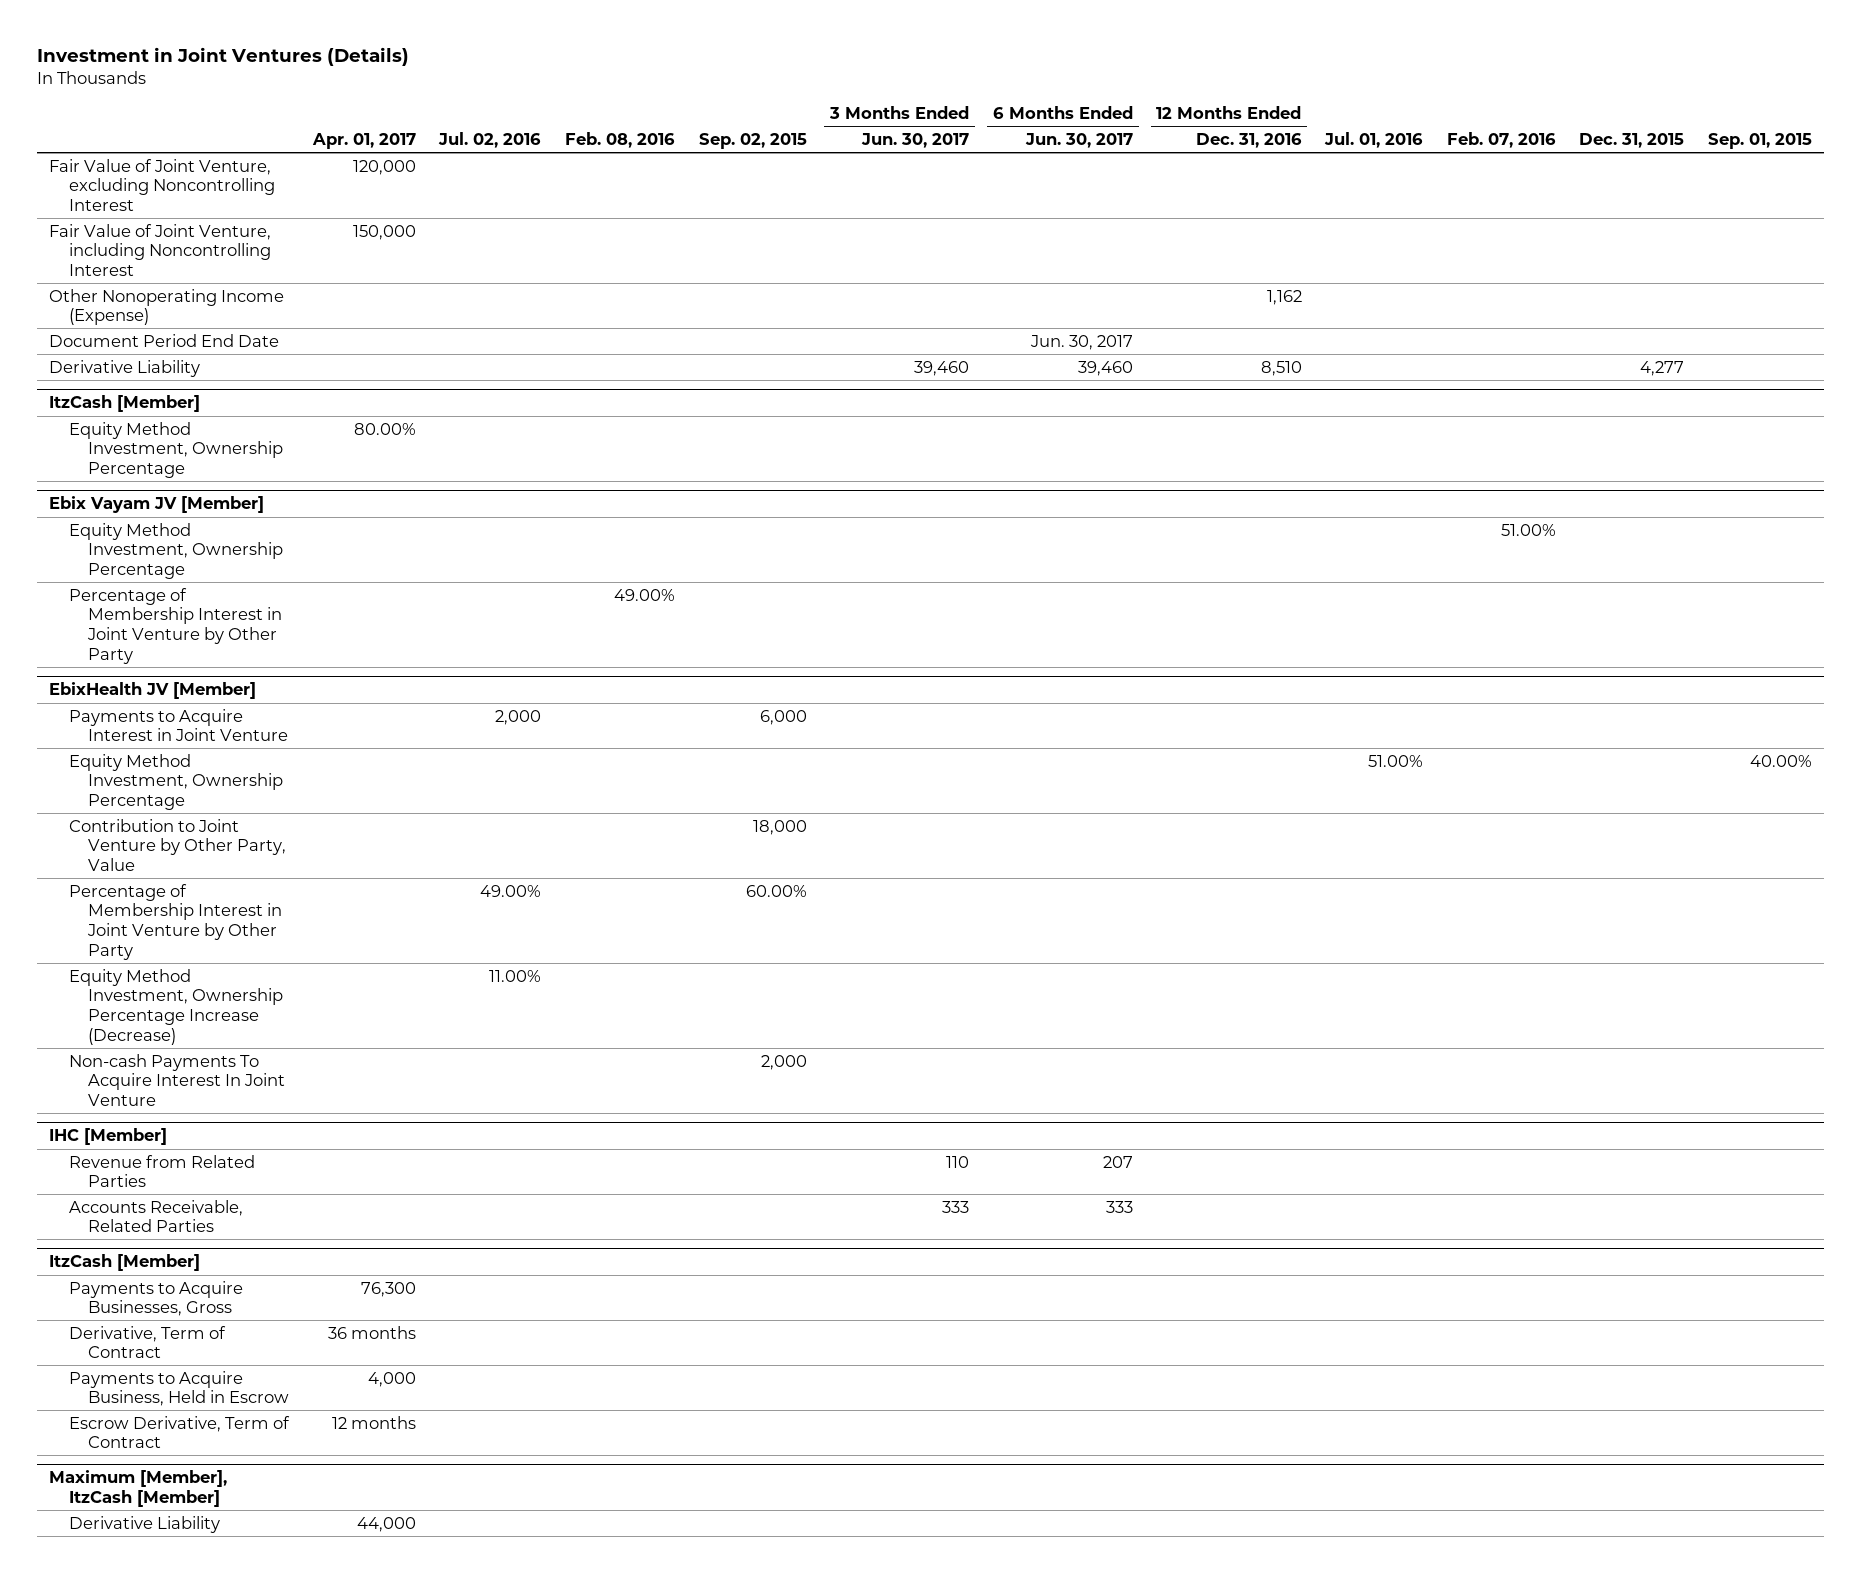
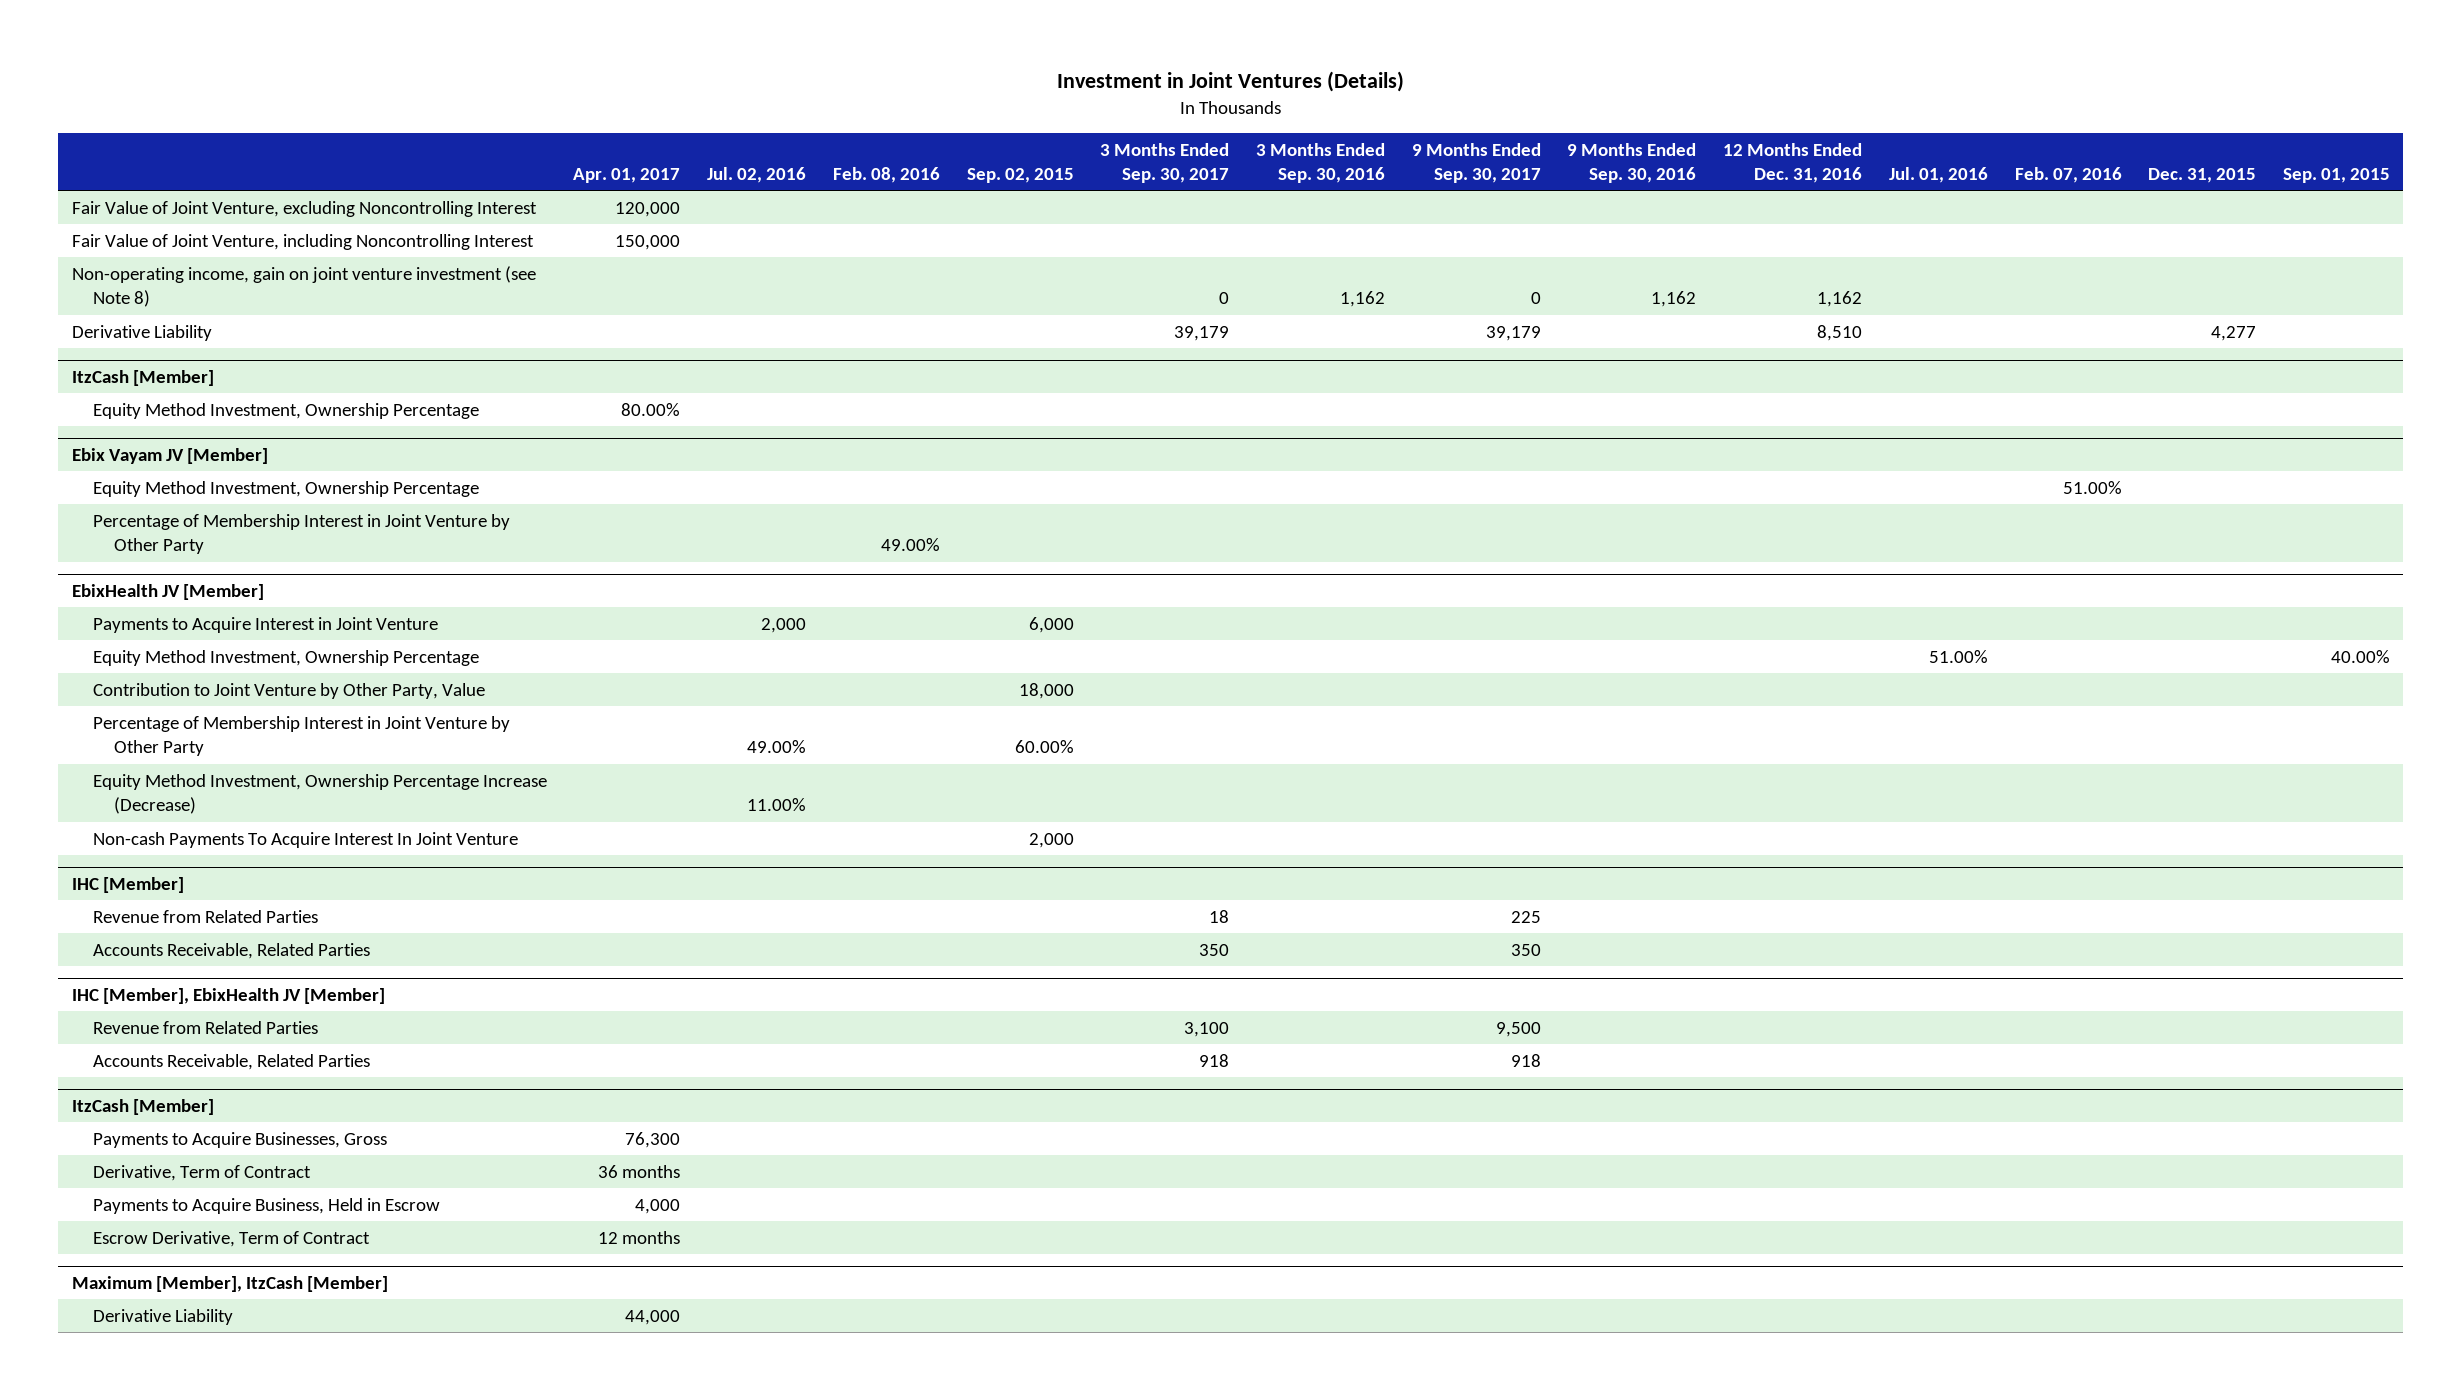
- | Apr. 01, 2017 | Jul. 02, 2016 | Feb. 08, 2016 | Sep. 02, 2015 | 3 Months Ended Jun. 30, 2017 | 6 Months Ended Jun. 30, 2017 | 12 Months Ended Dec. 31, 2016 | Jul. 01, 2016 | Feb. 07, 2016 | Dec. 31, 2015 | Sep. 01, 2015
+ | Apr. 01, 2017 | Jul. 02, 2016 | Feb. 08, 2016 | Sep. 02, 2015 | 3 Months Ended Sep. 30, 2017 | 3 Months Ended Sep. 30, 2016 | 9 Months Ended Sep. 30, 2017 | 9 Months Ended Sep. 30, 2016 | 12 Months Ended Dec. 31, 2016 | Jul. 01, 2016 | Feb. 07, 2016 | Dec. 31, 2015 | Sep. 01, 2015
- Other Nonoperating Income (Expense) | | | | | | | 1,162 | | | |
- Document Period End Date | | | | | | Jun. 30, 2017 | | | | |
+ Non-operating income, gain on joint venture investment (see Note 8) | | | | | 0 | 1,162 | 0 | 1,162 | 1,162 | | | |
+ IHC [Member], EbixHealth JV [Member]
+ Revenue from Related Parties | | | | | 3,100 | | 9,500 | | | | | |
+ Accounts Receivable, Related Parties | | | | | 918 | | 918 | | | | | |

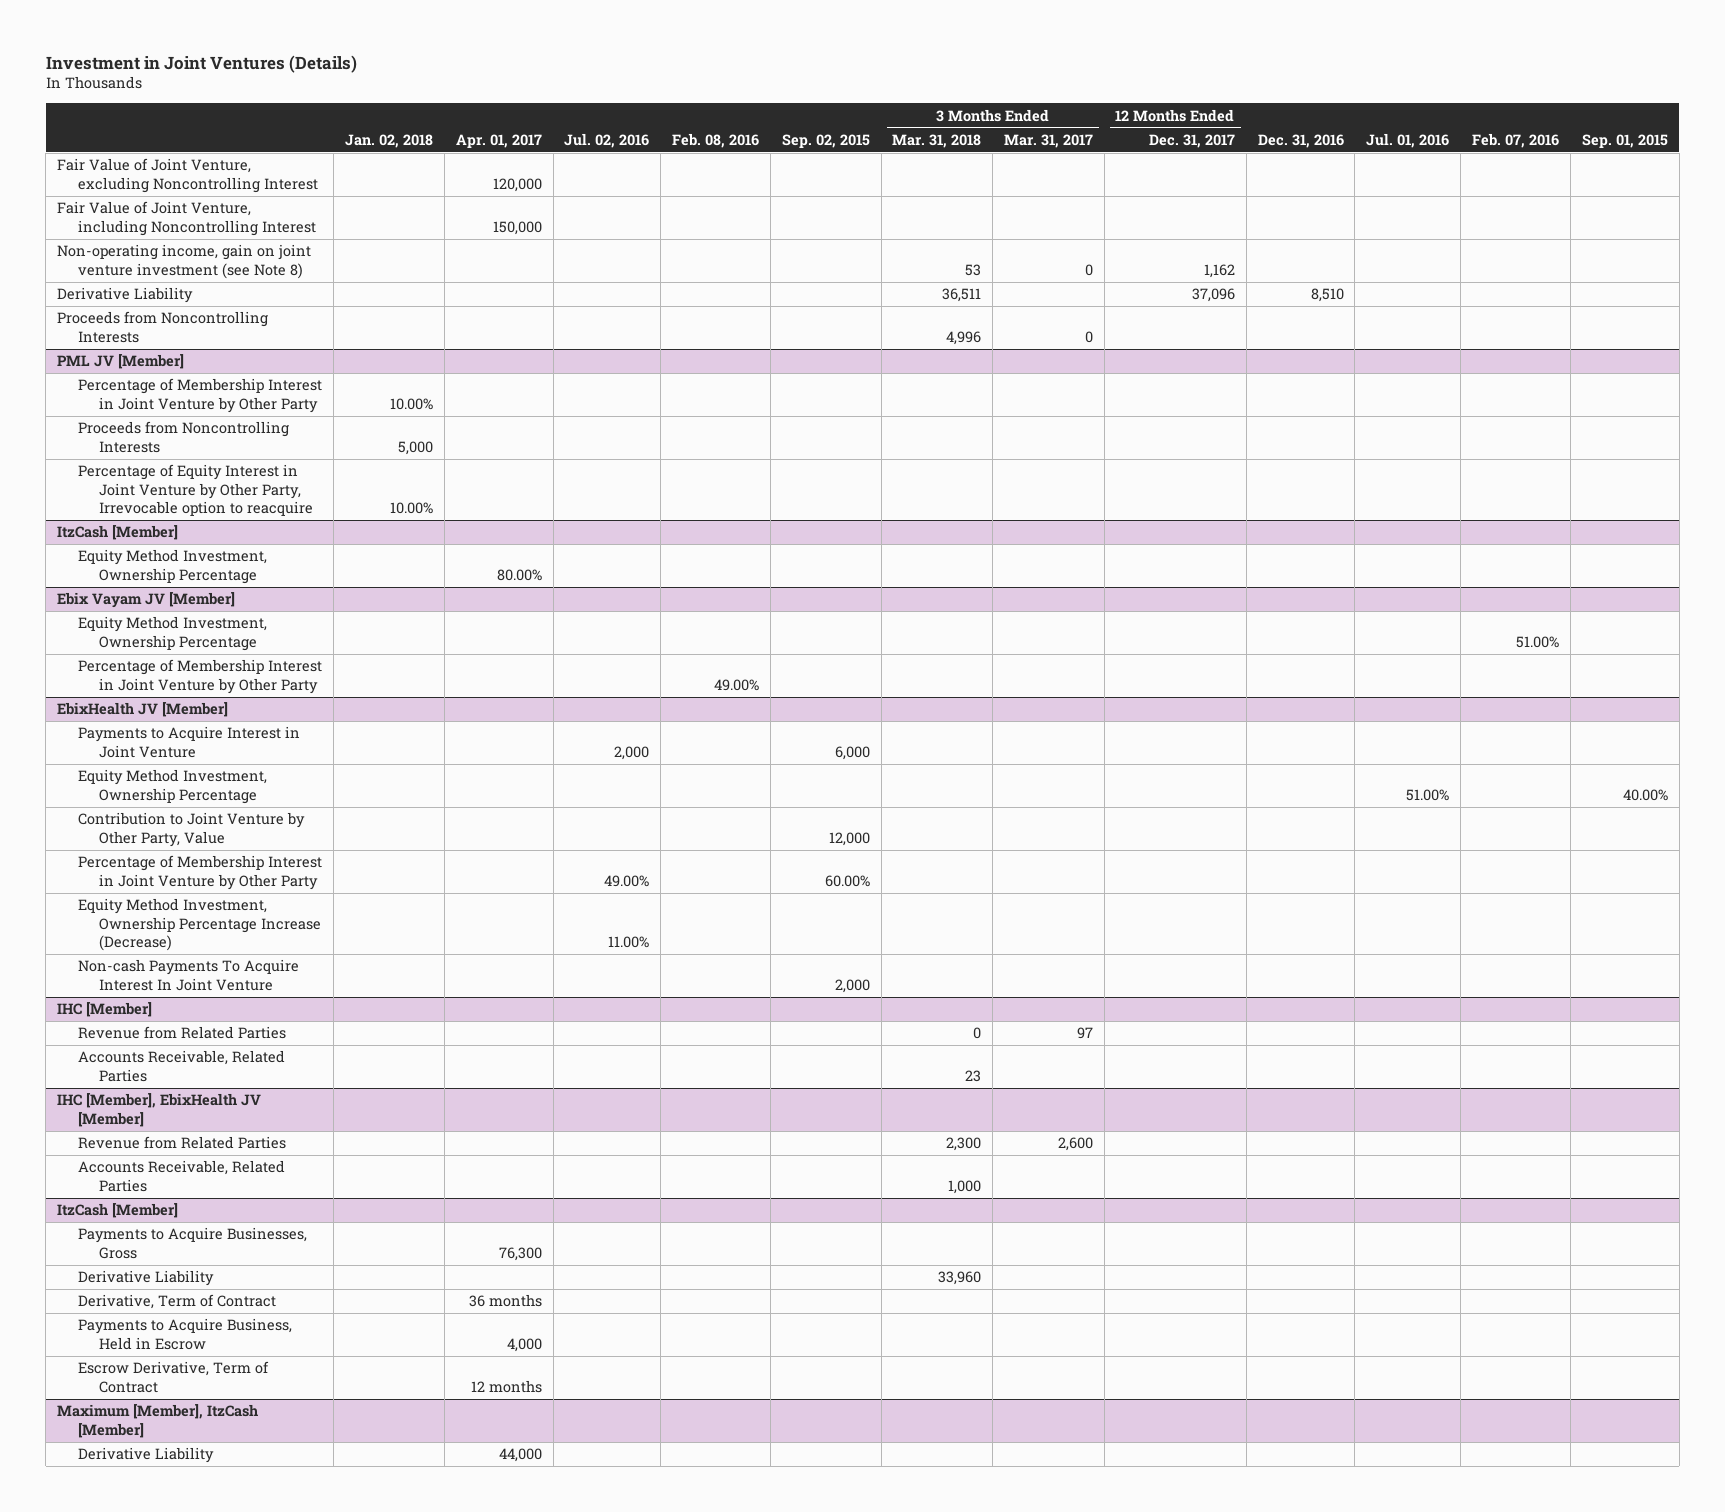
- | Apr. 01, 2017 | Jul. 02, 2016 | Feb. 08, 2016 | Sep. 02, 2015 | 3 Months Ended Sep. 30, 2017 | 3 Months Ended Sep. 30, 2016 | 9 Months Ended Sep. 30, 2017 | 9 Months Ended Sep. 30, 2016 | 12 Months Ended Dec. 31, 2016 | Jul. 01, 2016 | Feb. 07, 2016 | Dec. 31, 2015 | Sep. 01, 2015
+ | Jan. 02, 2018 | Apr. 01, 2017 | Jul. 02, 2016 | Feb. 08, 2016 | Sep. 02, 2015 | 3 Months Ended Mar. 31, 2018 | 3 Months Ended Mar. 31, 2017 | 12 Months Ended Dec. 31, 2017 | Dec. 31, 2016 | Jul. 01, 2016 | Feb. 07, 2016 | Sep. 01, 2015
+ Proceeds from Noncontrolling Interests | | | | | | 4,996 | 0 | | | | |
+ PML JV [Member]
+ Percentage of Membership Interest in Joint Venture by Other Party | 10.00% | | | | | | | | | | |
+ Proceeds from Noncontrolling Interests | 5,000 | | | | | | | | | | |
+ Percentage of Equity Interest in Joint Venture by Other Party, Irrevocable option to reacquire | 10.00% | | | | | | | | | | |
@ EbixHealth JV [Member]
- Contribution to Joint Venture by Other Party, Value | | | | 18,000 | | | | | | | | |
+ Contribution to Joint Venture by Other Party, Value | | | | | 12,000 | | | | | | |
@ ItzCash [Member]
+ Derivative Liability | | | | | | 33,960 | | | | | |

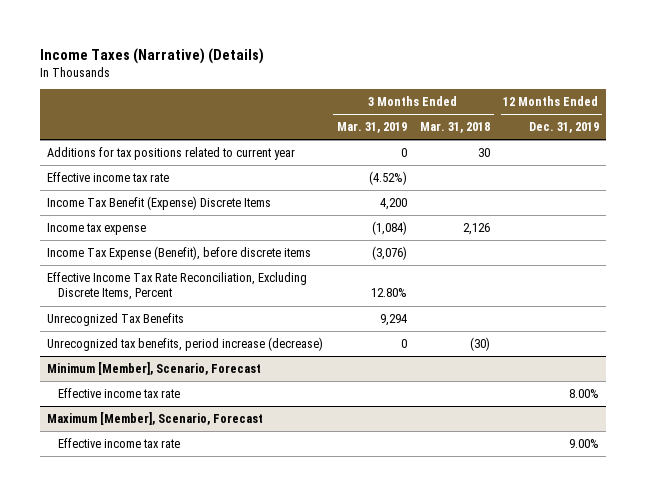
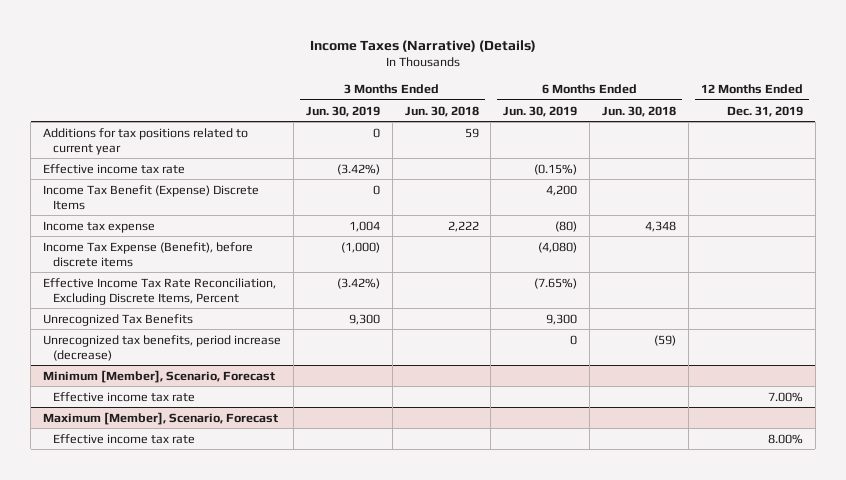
- | 3 Months Ended Mar. 31, 2019 | 3 Months Ended Mar. 31, 2018 | 12 Months Ended Dec. 31, 2019
+ | 3 Months Ended Jun. 30, 2019 | 3 Months Ended Jun. 30, 2018 | 6 Months Ended Jun. 30, 2019 | 6 Months Ended Jun. 30, 2018 | 12 Months Ended Dec. 31, 2019
@ Minimum [Member], Scenario, Forecast
- Effective income tax rate | | | 8.00%
+ Effective income tax rate | | | | | 7.00%
@ Maximum [Member], Scenario, Forecast
- Effective income tax rate | | | 9.00%
+ Effective income tax rate | | | | | 8.00%

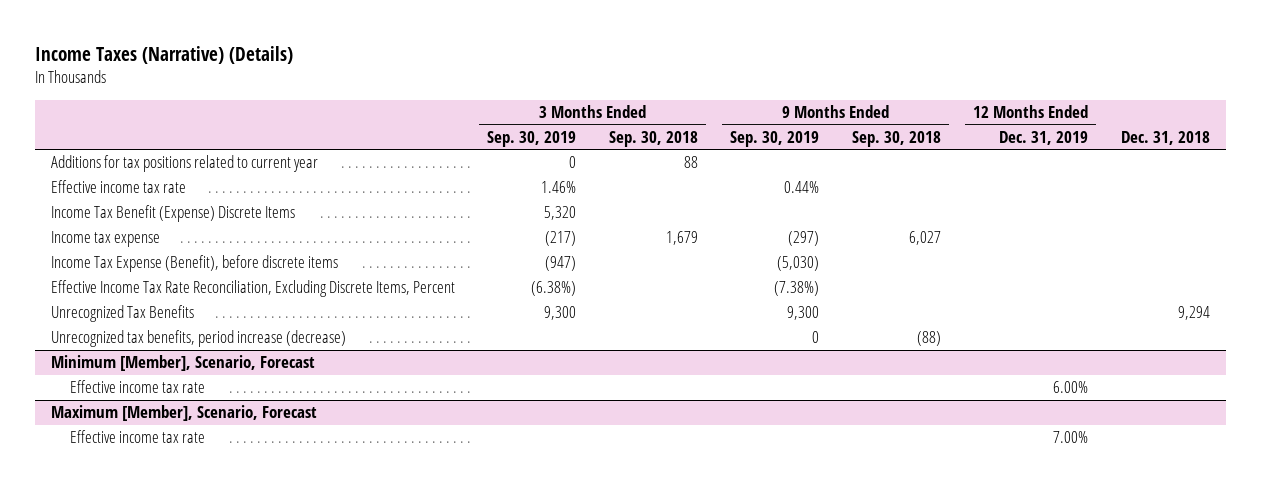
- | 3 Months Ended Jun. 30, 2019 | 3 Months Ended Jun. 30, 2018 | 6 Months Ended Jun. 30, 2019 | 6 Months Ended Jun. 30, 2018 | 12 Months Ended Dec. 31, 2019
+ | 3 Months Ended Sep. 30, 2019 | 3 Months Ended Sep. 30, 2018 | 9 Months Ended Sep. 30, 2019 | 9 Months Ended Sep. 30, 2018 | 12 Months Ended Dec. 31, 2019 | Dec. 31, 2018
@ Minimum [Member], Scenario, Forecast
- Effective income tax rate | | | | | 7.00%
+ Effective income tax rate | | | | | 6.00% |
@ Maximum [Member], Scenario, Forecast
- Effective income tax rate | | | | | 8.00%
+ Effective income tax rate | | | | | 7.00% |

